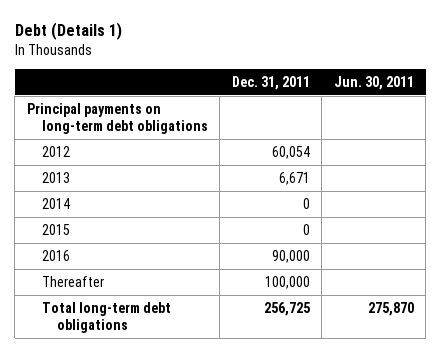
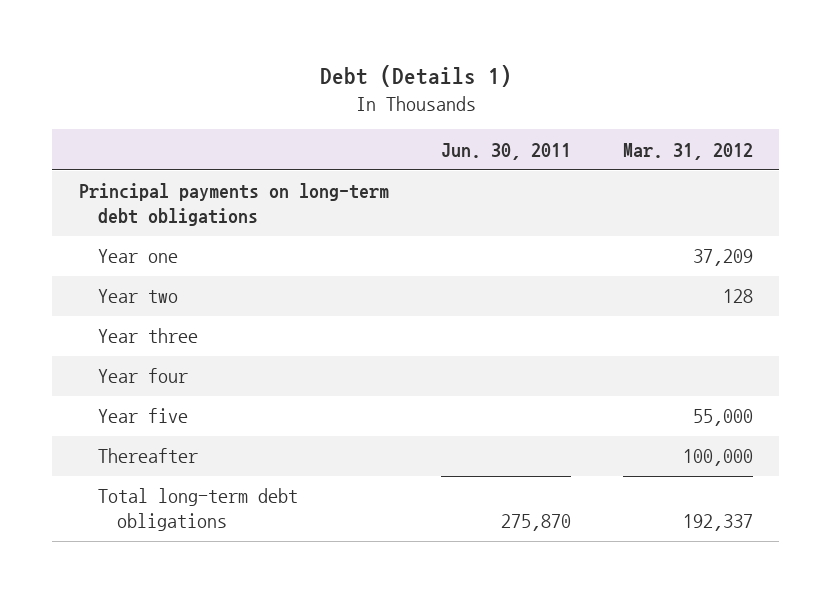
- | Dec. 31, 2011 | Jun. 30, 2011
+ | Jun. 30, 2011 | Mar. 31, 2012
- 2012 | 60,054 |
- 2013 | 6,671 |
- 2014 | 0 |
- 2015 | 0 |
- 2016 | 90,000 |
+ Year one | | 37,209
+ Year two | | 128
+ Year three
+ Year four
+ Year five | | 55,000

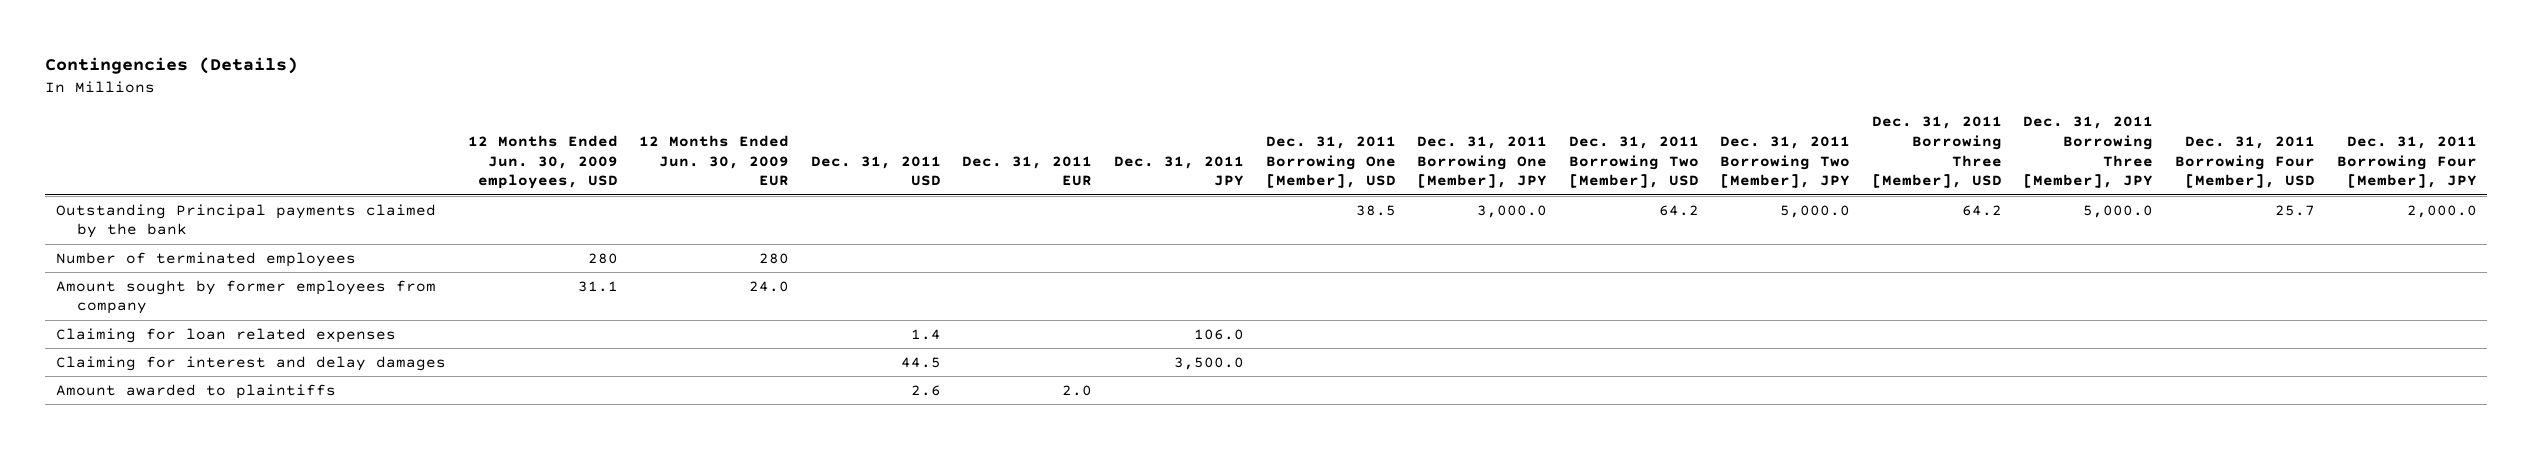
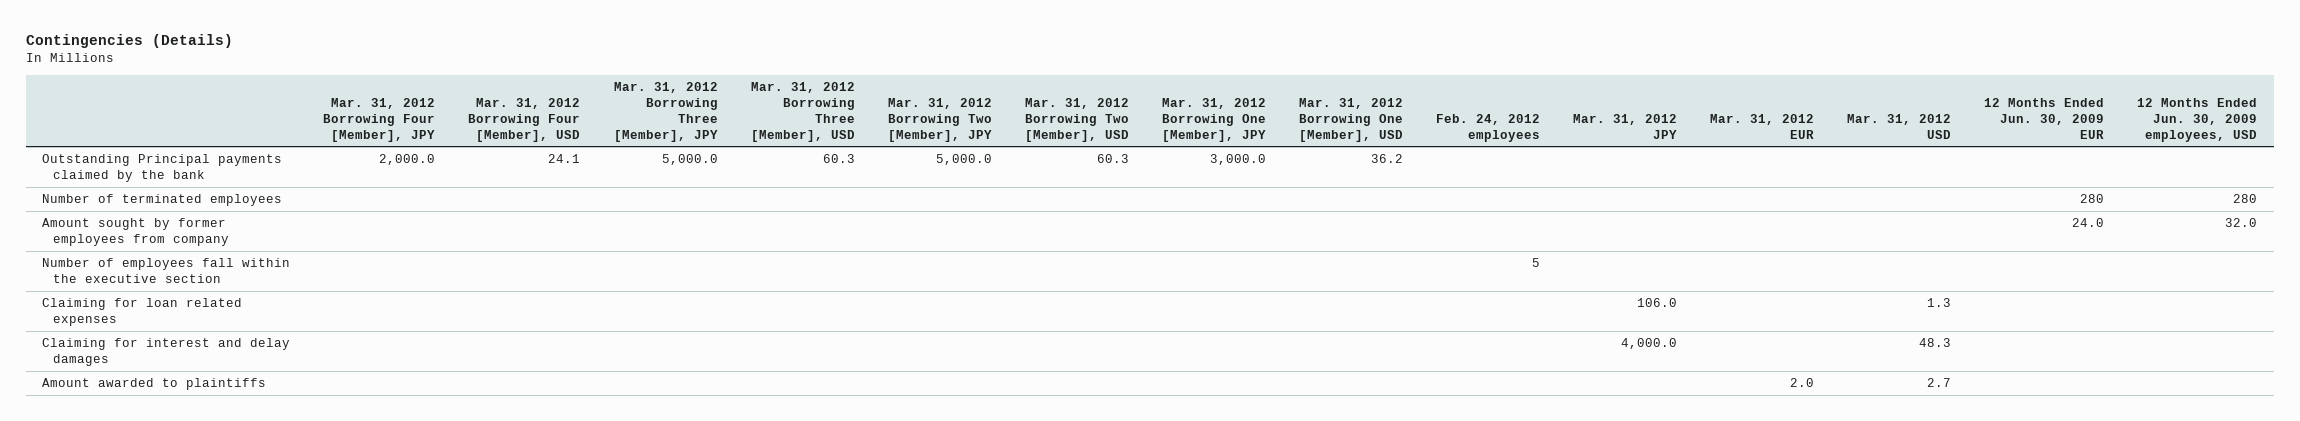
- | 12 Months Ended Jun. 30, 2009 employees, USD | 12 Months Ended Jun. 30, 2009 EUR | Dec. 31, 2011 USD | Dec. 31, 2011 EUR | Dec. 31, 2011 JPY | Dec. 31, 2011 Borrowing One [Member], USD | Dec. 31, 2011 Borrowing One [Member], JPY | Dec. 31, 2011 Borrowing Two [Member], USD | Dec. 31, 2011 Borrowing Two [Member], JPY | Dec. 31, 2011 Borrowing Three [Member], USD | Dec. 31, 2011 Borrowing Three [Member], JPY | Dec. 31, 2011 Borrowing Four [Member], USD | Dec. 31, 2011 Borrowing Four [Member], JPY
+ | Mar. 31, 2012 Borrowing Four [Member], JPY | Mar. 31, 2012 Borrowing Four [Member], USD | Mar. 31, 2012 Borrowing Three [Member], JPY | Mar. 31, 2012 Borrowing Three [Member], USD | Mar. 31, 2012 Borrowing Two [Member], JPY | Mar. 31, 2012 Borrowing Two [Member], USD | Mar. 31, 2012 Borrowing One [Member], JPY | Mar. 31, 2012 Borrowing One [Member], USD | Feb. 24, 2012 employees | Mar. 31, 2012 JPY | Mar. 31, 2012 EUR | Mar. 31, 2012 USD | 12 Months Ended Jun. 30, 2009 EUR | 12 Months Ended Jun. 30, 2009 employees, USD
- Amount sought by former employees from company | 31.1 | 24.0 | | | | | | | | | | |
+ Amount sought by former employees from company | | | | | | | | | | | | | 24.0 | 32.0
+ Number of employees fall within the executive section | | | | | | | | | 5 | | | | |

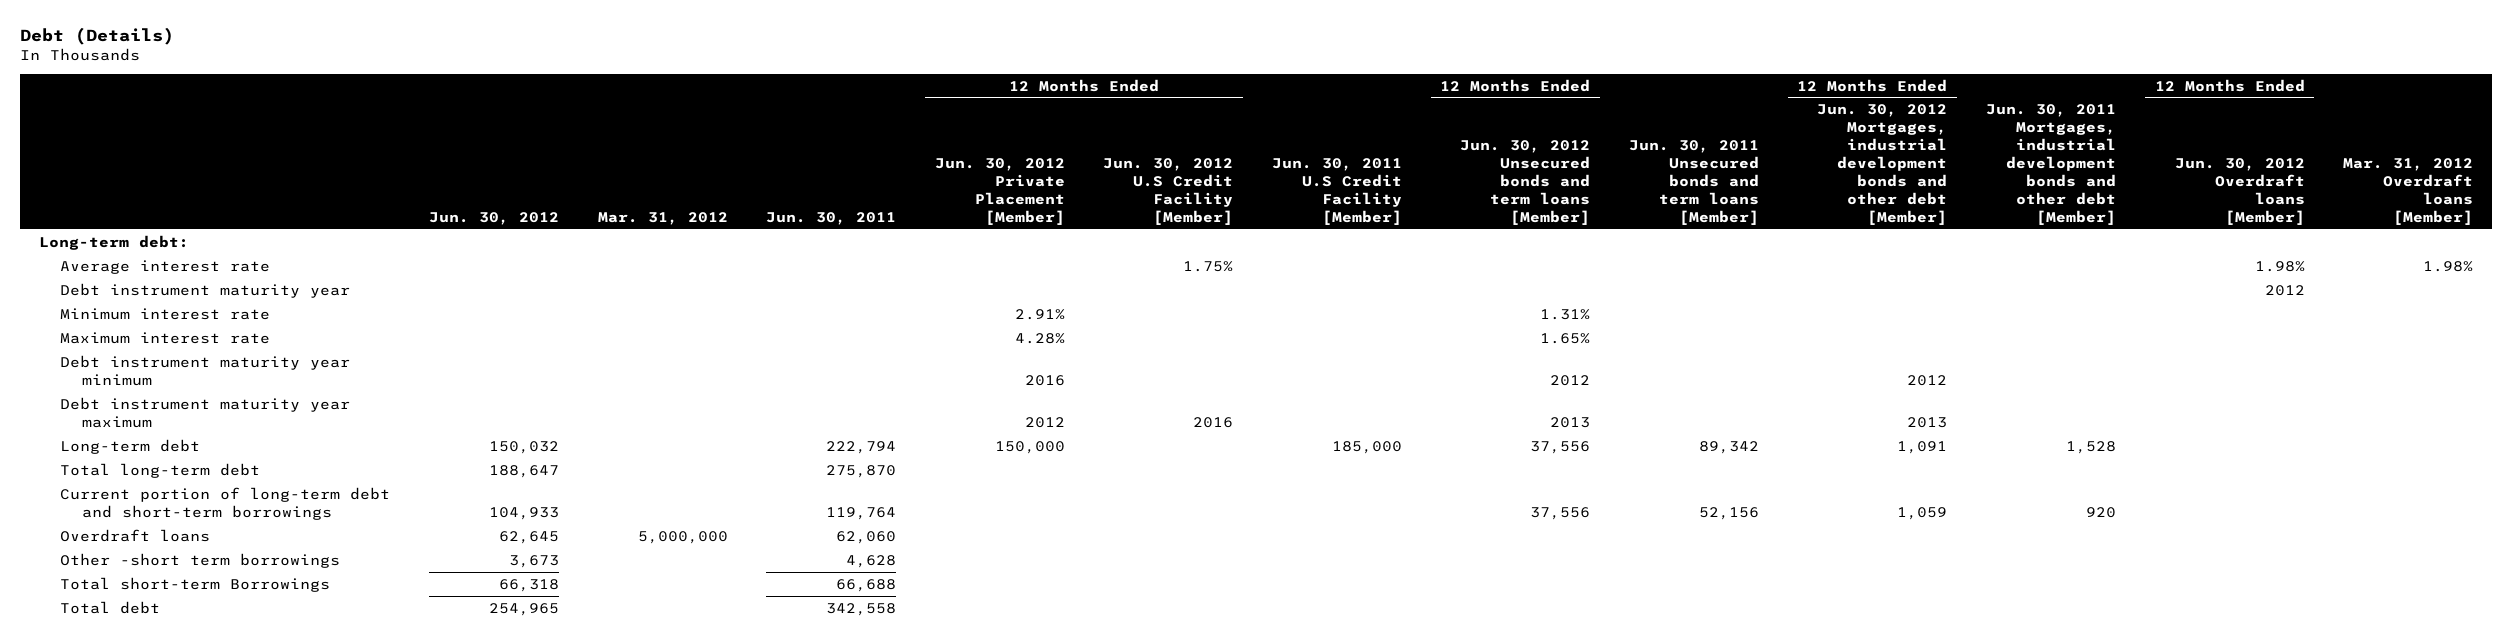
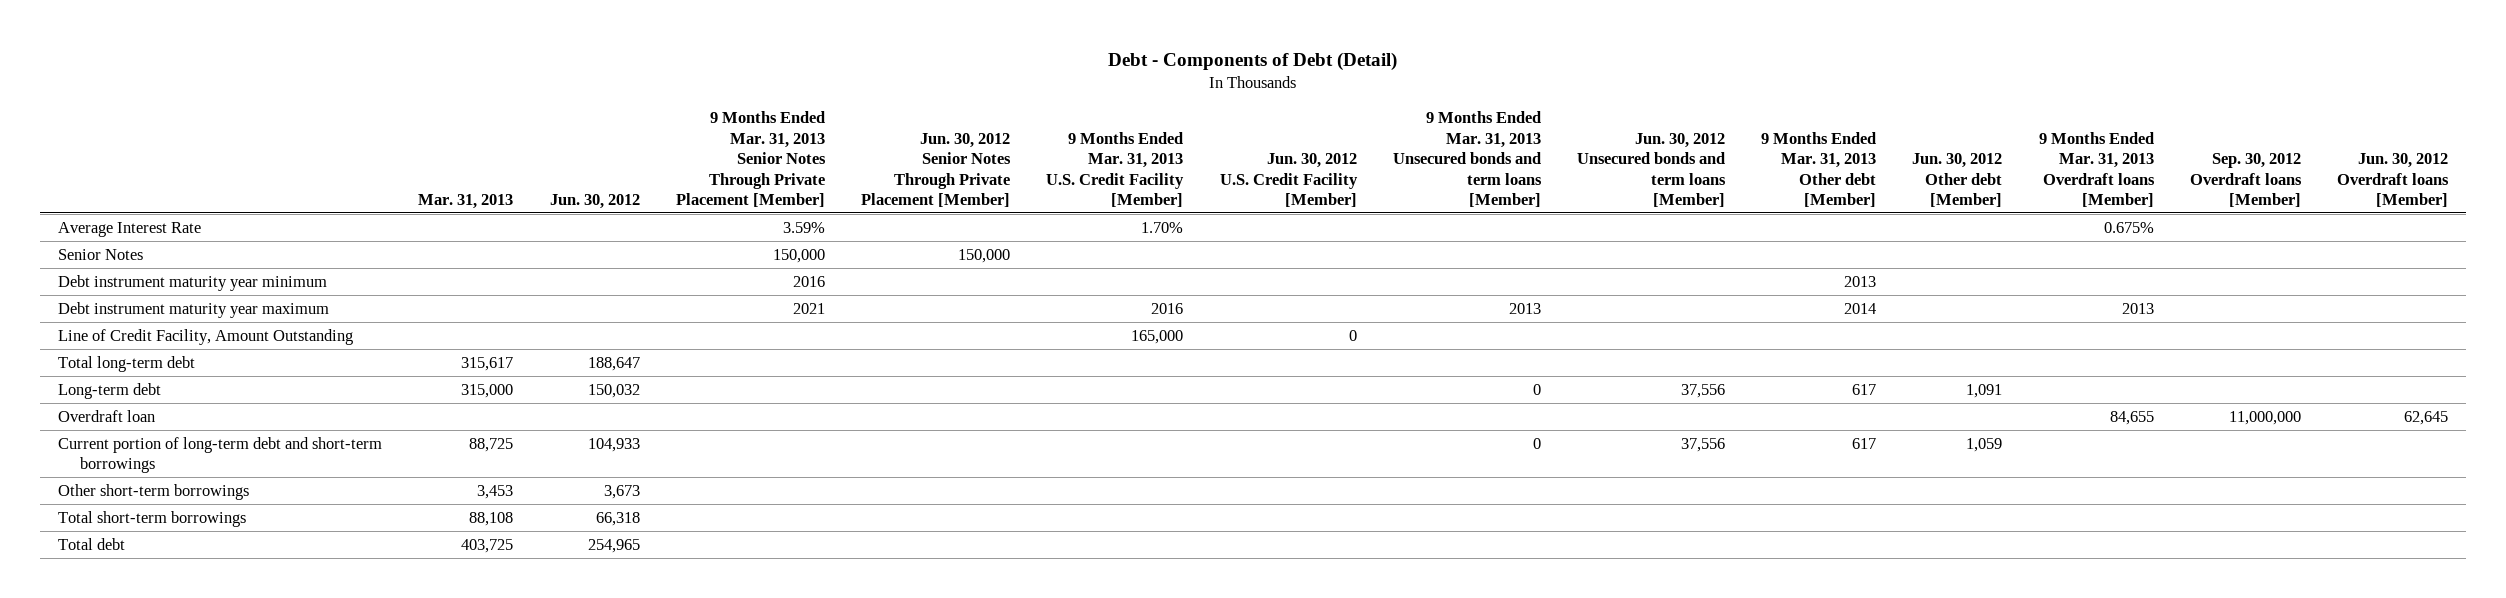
- Debt (Details)
+ Debt - Components of Debt (Detail)
- | Jun. 30, 2012 | Mar. 31, 2012 | Jun. 30, 2011 | 12 Months Ended Jun. 30, 2012 Private Placement [Member] | 12 Months Ended Jun. 30, 2012 U.S Credit Facility [Member] | Jun. 30, 2011 U.S Credit Facility [Member] | 12 Months Ended Jun. 30, 2012 Unsecured bonds and term loans [Member] | Jun. 30, 2011 Unsecured bonds and term loans [Member] | 12 Months Ended Jun. 30, 2012 Mortgages, industrial development bonds and other debt [Member] | Jun. 30, 2011 Mortgages, industrial development bonds and other debt [Member] | 12 Months Ended Jun. 30, 2012 Overdraft loans [Member] | Mar. 31, 2012 Overdraft loans [Member]
+ | Mar. 31, 2013 | Jun. 30, 2012 | 9 Months Ended Mar. 31, 2013 Senior Notes Through Private Placement [Member] | Jun. 30, 2012 Senior Notes Through Private Placement [Member] | 9 Months Ended Mar. 31, 2013 U.S. Credit Facility [Member] | Jun. 30, 2012 U.S. Credit Facility [Member] | 9 Months Ended Mar. 31, 2013 Unsecured bonds and term loans [Member] | Jun. 30, 2012 Unsecured bonds and term loans [Member] | 9 Months Ended Mar. 31, 2013 Other debt [Member] | Jun. 30, 2012 Other debt [Member] | 9 Months Ended Mar. 31, 2013 Overdraft loans [Member] | Sep. 30, 2012 Overdraft loans [Member] | Jun. 30, 2012 Overdraft loans [Member]
- Long-term debt:
- Average interest rate | | | | | 1.75% | | | | | | 1.98% | 1.98%
- Debt instrument maturity year | | | | | | | | | | | 2012 |
- Minimum interest rate | | | | 2.91% | | | 1.31% | | | | |
- Maximum interest rate | | | | 4.28% | | | 1.65% | | | | |
+ Average Interest Rate | | | 3.59% | | 1.70% | | | | | | 0.675% | |
+ Senior Notes | | | 150,000 | 150,000 | | | | | | | | |
+ Line of Credit Facility, Amount Outstanding | | | | | 165,000 | 0 | | | | | | |
moved down: Long-term debt | 315,000 | 150,032 | | | | | 0 | 37,556 | 617 | 1,091 | | |
+ Overdraft loan | | | | | | | | | | | 84,655 | 11,000,000 | 62,645
- Overdraft loans | 62,645 | 5,000,000 | 62,060 | | | | | | | | |
- Other -short term borrowings | 3,673 | | 4,628 | | | | | | | | |
- Total short-term Borrowings | 66,318 | | 66,688 | | | | | | | | |
+ Other short-term borrowings | 3,453 | 3,673 | | | | | | | | | | |
+ Total short-term borrowings | 88,108 | 66,318 | | | | | | | | | | |

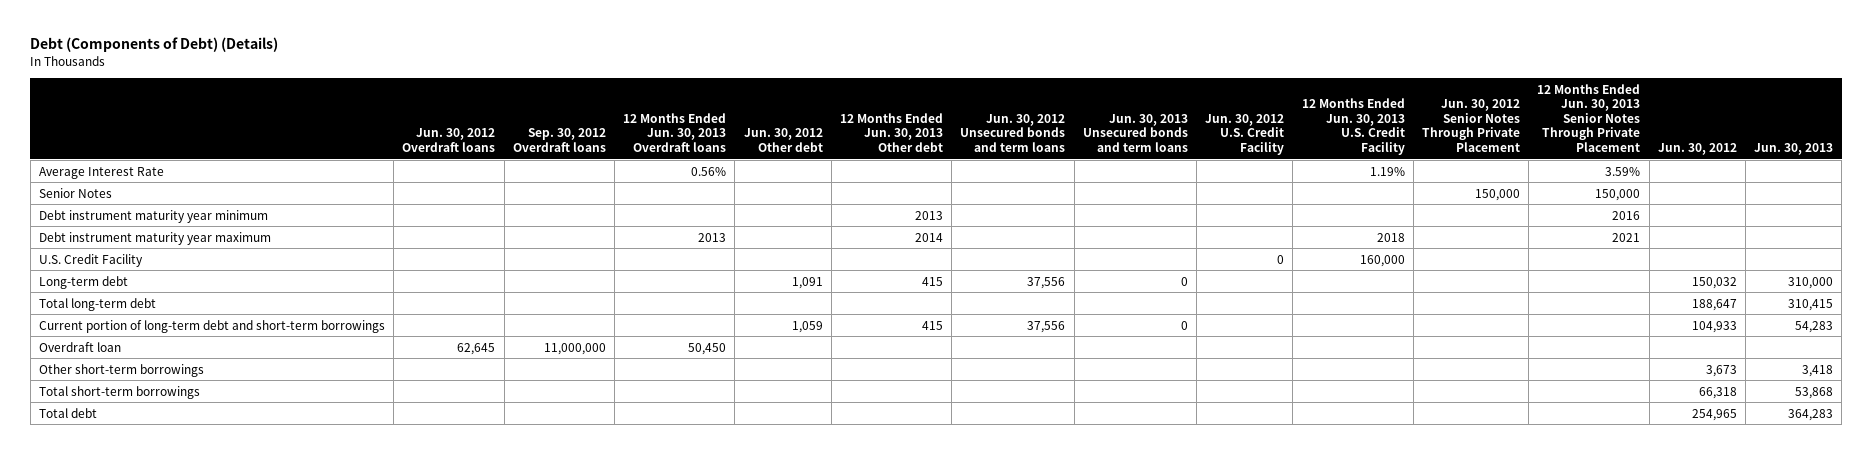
- Debt - Components of Debt (Detail)
+ Debt (Components of Debt) (Details)
- | Mar. 31, 2013 | Jun. 30, 2012 | 9 Months Ended Mar. 31, 2013 Senior Notes Through Private Placement [Member] | Jun. 30, 2012 Senior Notes Through Private Placement [Member] | 9 Months Ended Mar. 31, 2013 U.S. Credit Facility [Member] | Jun. 30, 2012 U.S. Credit Facility [Member] | 9 Months Ended Mar. 31, 2013 Unsecured bonds and term loans [Member] | Jun. 30, 2012 Unsecured bonds and term loans [Member] | 9 Months Ended Mar. 31, 2013 Other debt [Member] | Jun. 30, 2012 Other debt [Member] | 9 Months Ended Mar. 31, 2013 Overdraft loans [Member] | Sep. 30, 2012 Overdraft loans [Member] | Jun. 30, 2012 Overdraft loans [Member]
+ | Jun. 30, 2012 Overdraft loans | Sep. 30, 2012 Overdraft loans | 12 Months Ended Jun. 30, 2013 Overdraft loans | Jun. 30, 2012 Other debt | 12 Months Ended Jun. 30, 2013 Other debt | Jun. 30, 2012 Unsecured bonds and term loans | Jun. 30, 2013 Unsecured bonds and term loans | Jun. 30, 2012 U.S. Credit Facility | 12 Months Ended Jun. 30, 2013 U.S. Credit Facility | Jun. 30, 2012 Senior Notes Through Private Placement | 12 Months Ended Jun. 30, 2013 Senior Notes Through Private Placement | Jun. 30, 2012 | Jun. 30, 2013
- Line of Credit Facility, Amount Outstanding | | | | | 165,000 | 0 | | | | | | |
+ U.S. Credit Facility | | | | | | | | 0 | 160,000 | | | |
moved down: Total long-term debt | | | | | | | | | | | | 188,647 | 310,415
moved down: Overdraft loan | 62,645 | 11,000,000 | 50,450 | | | | | | | | | |

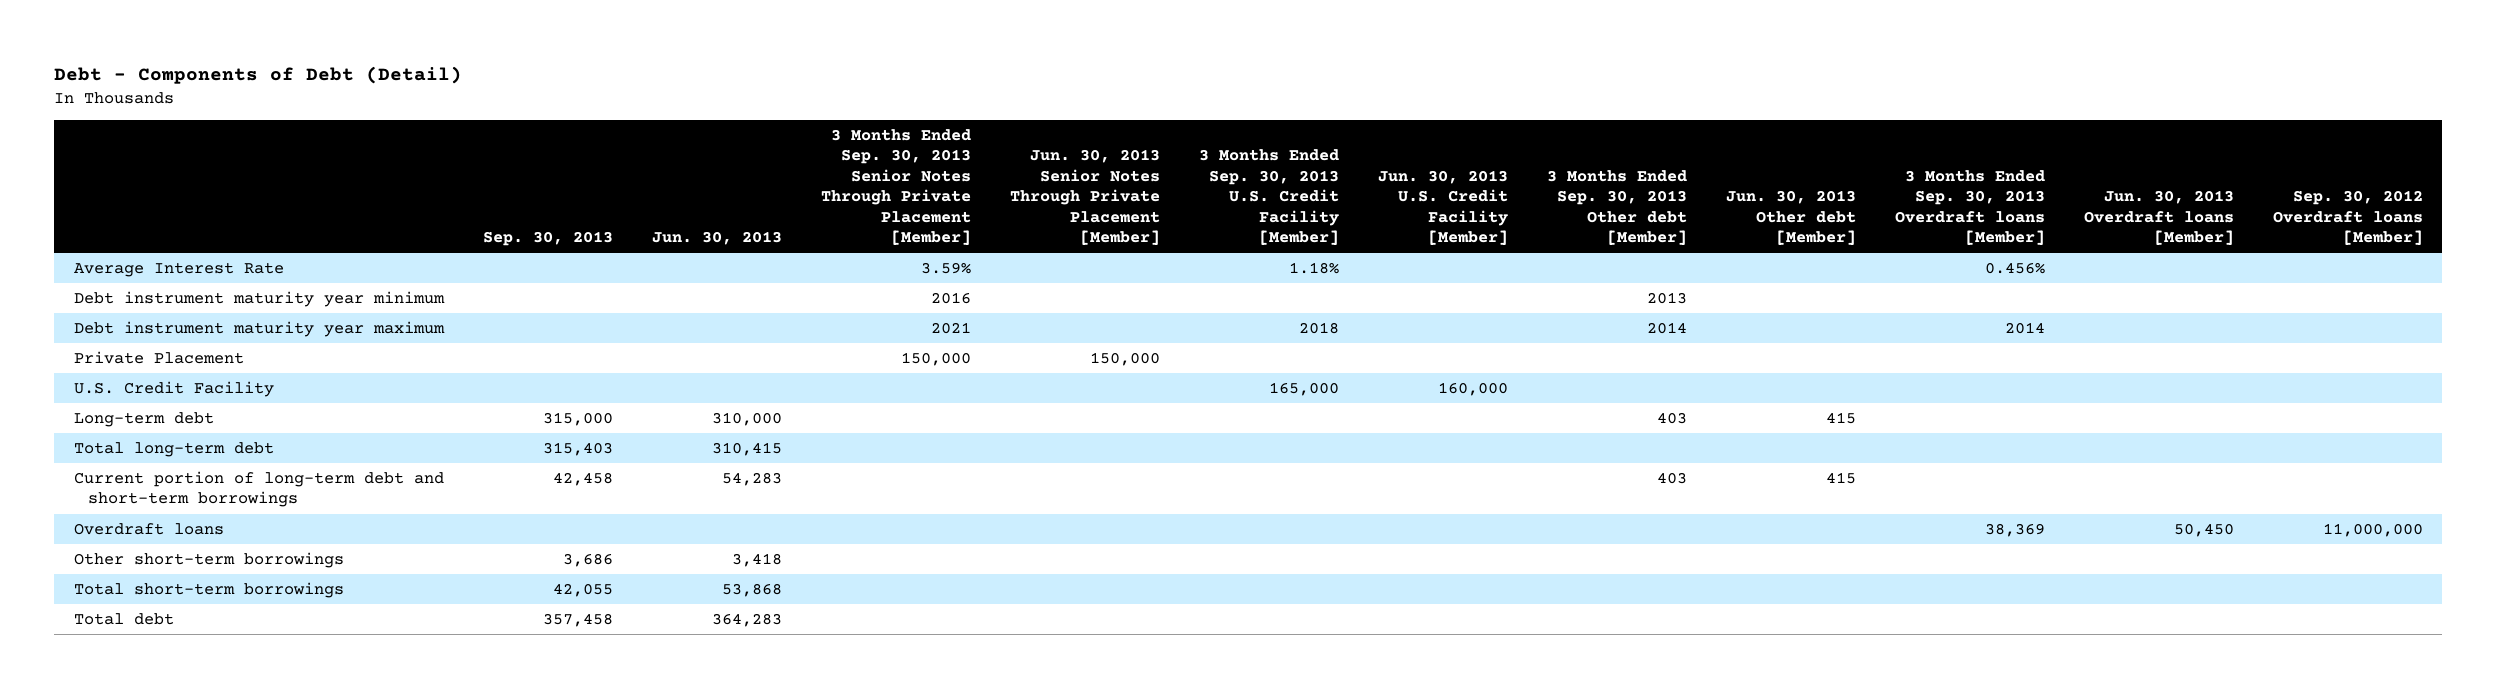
- Debt (Components of Debt) (Details)
+ Debt - Components of Debt (Detail)
- | Jun. 30, 2012 Overdraft loans | Sep. 30, 2012 Overdraft loans | 12 Months Ended Jun. 30, 2013 Overdraft loans | Jun. 30, 2012 Other debt | 12 Months Ended Jun. 30, 2013 Other debt | Jun. 30, 2012 Unsecured bonds and term loans | Jun. 30, 2013 Unsecured bonds and term loans | Jun. 30, 2012 U.S. Credit Facility | 12 Months Ended Jun. 30, 2013 U.S. Credit Facility | Jun. 30, 2012 Senior Notes Through Private Placement | 12 Months Ended Jun. 30, 2013 Senior Notes Through Private Placement | Jun. 30, 2012 | Jun. 30, 2013
+ | Sep. 30, 2013 | Jun. 30, 2013 | 3 Months Ended Sep. 30, 2013 Senior Notes Through Private Placement [Member] | Jun. 30, 2013 Senior Notes Through Private Placement [Member] | 3 Months Ended Sep. 30, 2013 U.S. Credit Facility [Member] | Jun. 30, 2013 U.S. Credit Facility [Member] | 3 Months Ended Sep. 30, 2013 Other debt [Member] | Jun. 30, 2013 Other debt [Member] | 3 Months Ended Sep. 30, 2013 Overdraft loans [Member] | Jun. 30, 2013 Overdraft loans [Member] | Sep. 30, 2012 Overdraft loans [Member]
- Senior Notes | | | | | | | | | | 150,000 | 150,000 | |
+ Private Placement | | | 150,000 | 150,000 | | | | | | |
- Overdraft loan | 62,645 | 11,000,000 | 50,450 | | | | | | | | | |
+ Overdraft loans | | | | | | | | | 38,369 | 50,450 | 11,000,000

